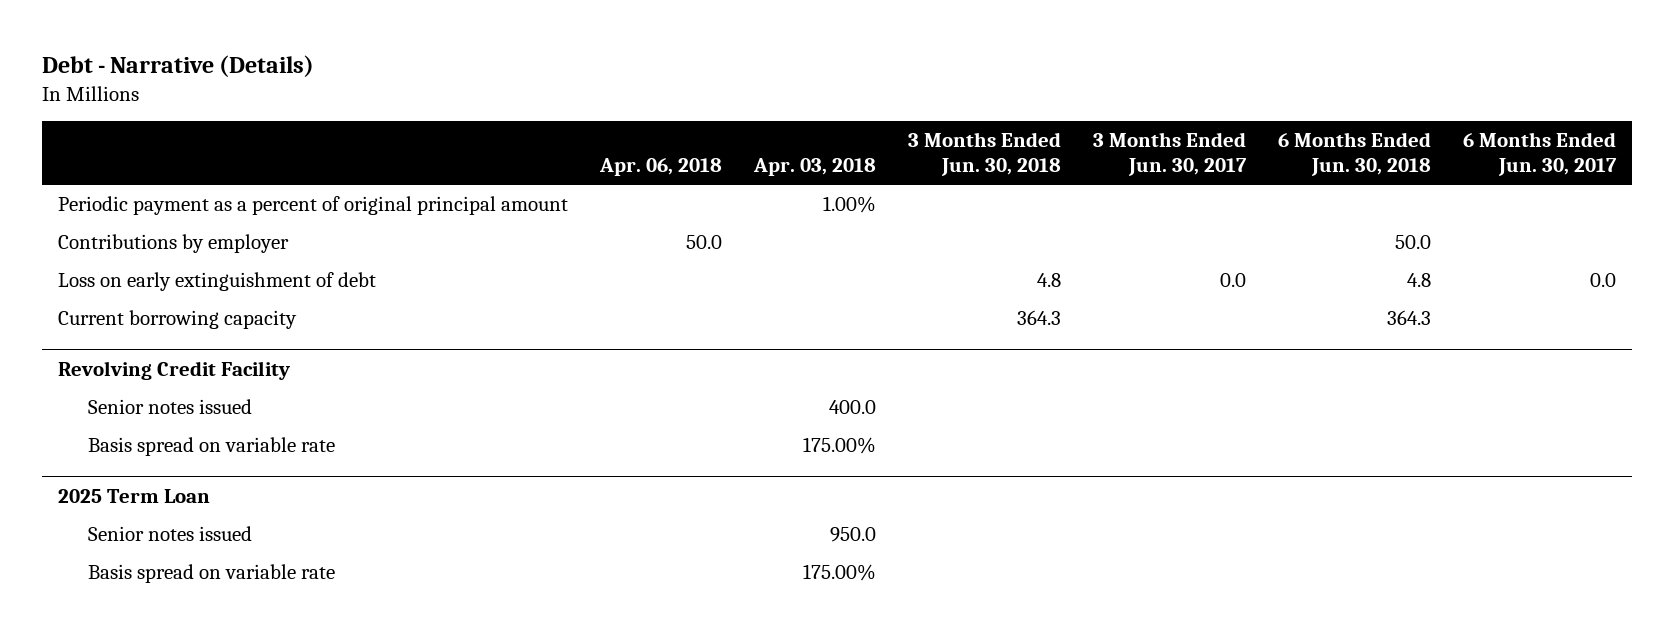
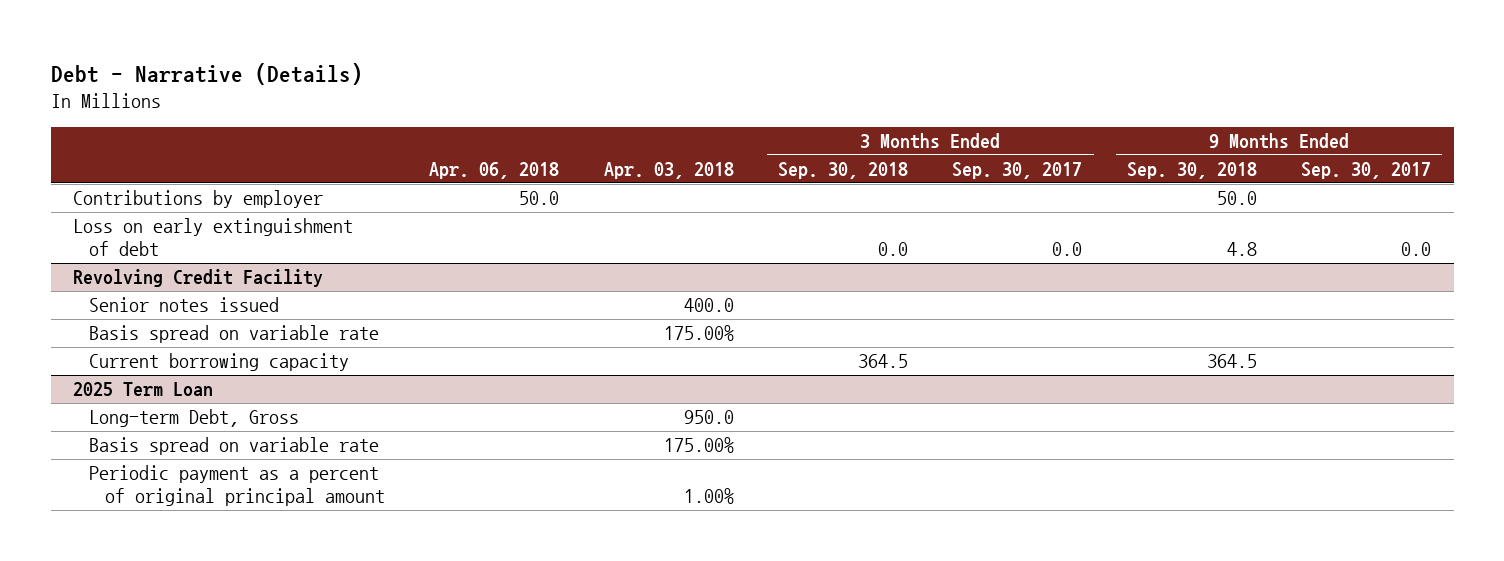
- | Apr. 06, 2018 | Apr. 03, 2018 | 3 Months Ended Jun. 30, 2018 | 3 Months Ended Jun. 30, 2017 | 6 Months Ended Jun. 30, 2018 | 6 Months Ended Jun. 30, 2017
+ | Apr. 06, 2018 | Apr. 03, 2018 | 3 Months Ended Sep. 30, 2018 | 3 Months Ended Sep. 30, 2017 | 9 Months Ended Sep. 30, 2018 | 9 Months Ended Sep. 30, 2017
- Periodic payment as a percent of original principal amount | | 1.00% | | | |
- Current borrowing capacity | | | 364.3 | | 364.3 |
@ Revolving Credit Facility
+ Current borrowing capacity | | | 364.5 | | 364.5 |
@ 2025 Term Loan
- Senior notes issued | | 950.0 | | | |
+ Long-term Debt, Gross | | 950.0 | | | |
+ Periodic payment as a percent of original principal amount | | 1.00% | | | |

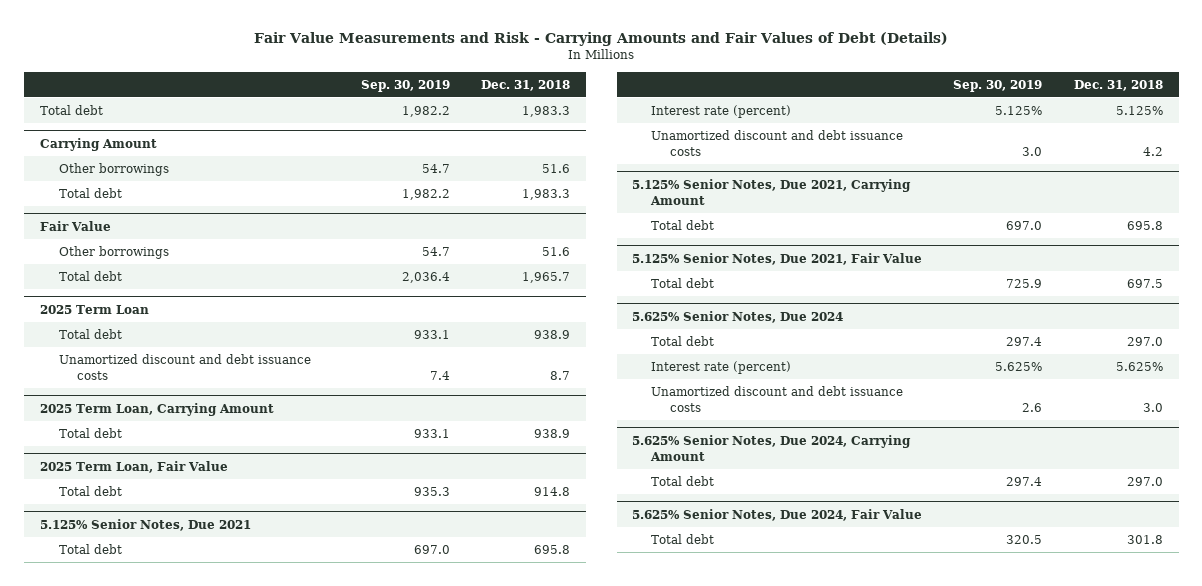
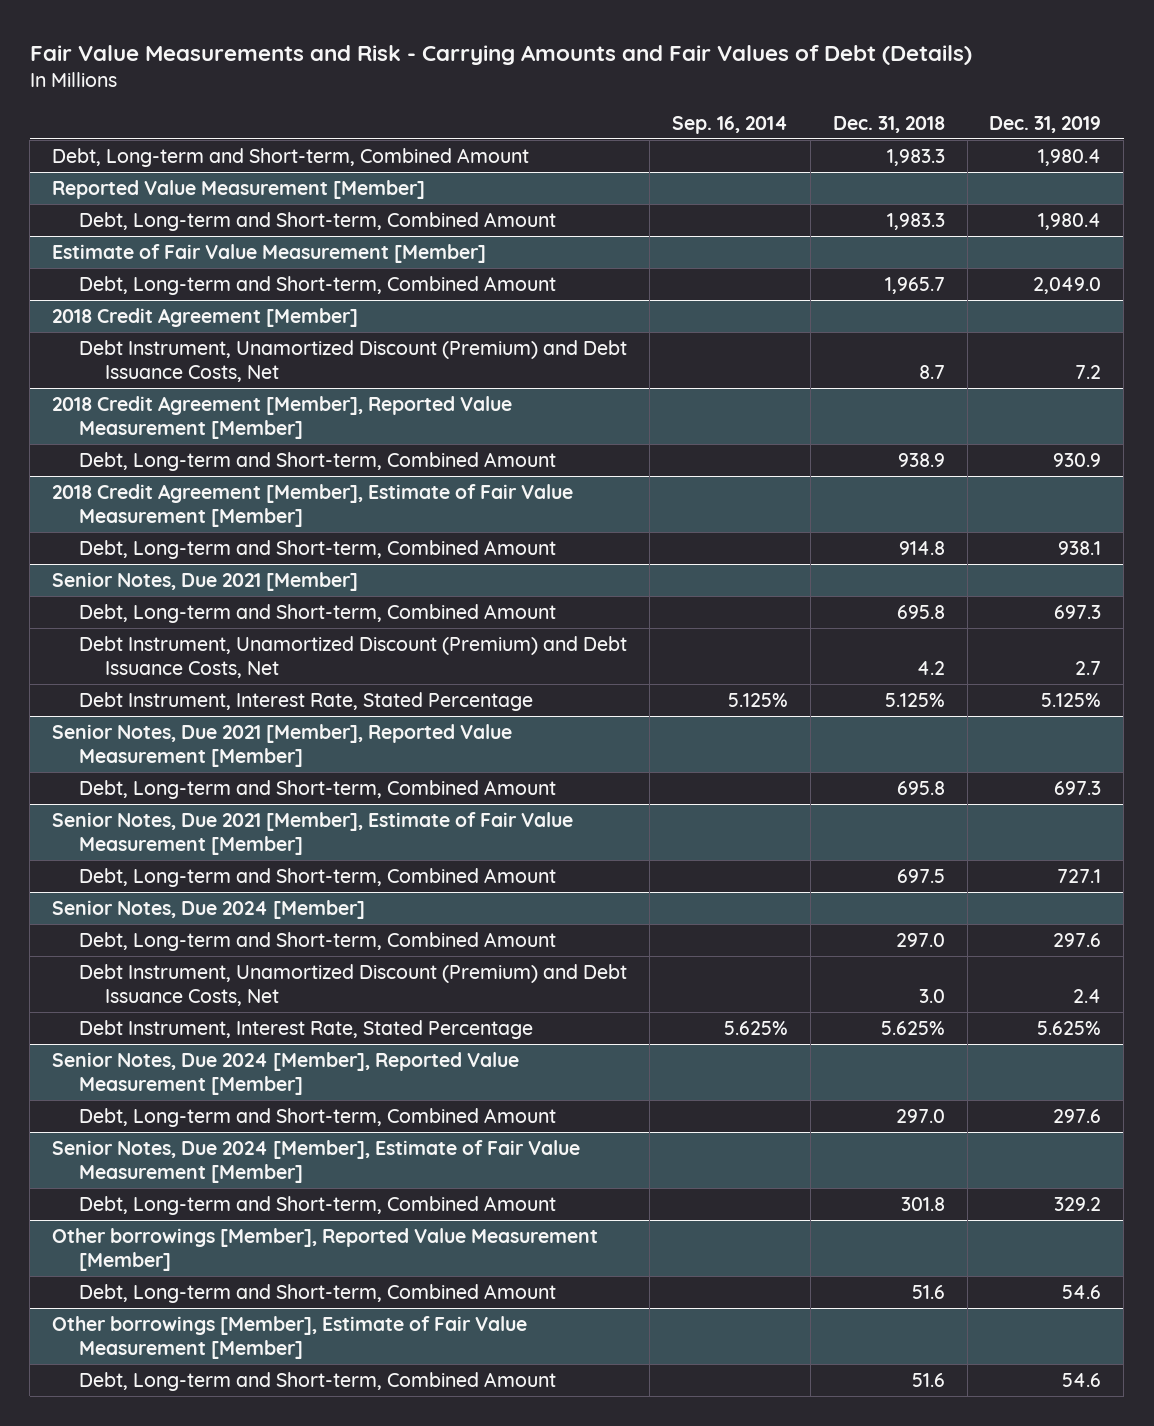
- | Sep. 30, 2019 | Dec. 31, 2018
+ | Sep. 16, 2014 | Dec. 31, 2018 | Dec. 31, 2019
- Total debt | 1,982.2 | 1,983.3
- Carrying Amount
- Other borrowings | 54.7 | 51.6
- Total debt | 1,982.2 | 1,983.3
- Fair Value
- Other borrowings | 54.7 | 51.6
- Total debt | 2,036.4 | 1,965.7
- 2025 Term Loan
- Total debt | 933.1 | 938.9
- Unamortized discount and debt issuance costs | 7.4 | 8.7
- 2025 Term Loan, Carrying Amount
- Total debt | 933.1 | 938.9
- 2025 Term Loan, Fair Value
- Total debt | 935.3 | 914.8
- 5.125% Senior Notes, Due 2021
- Total debt | 697.0 | 695.8
- Interest rate (percent) | 5.125% | 5.125%
- Unamortized discount and debt issuance costs | 3.0 | 4.2
- 5.125% Senior Notes, Due 2021, Carrying Amount
- Total debt | 697.0 | 695.8
- 5.125% Senior Notes, Due 2021, Fair Value
- Total debt | 725.9 | 697.5
- 5.625% Senior Notes, Due 2024
- Total debt | 297.4 | 297.0
- Interest rate (percent) | 5.625% | 5.625%
- Unamortized discount and debt issuance costs | 2.6 | 3.0
- 5.625% Senior Notes, Due 2024, Carrying Amount
- Total debt | 297.4 | 297.0
- 5.625% Senior Notes, Due 2024, Fair Value
- Total debt | 320.5 | 301.8
+ Debt, Long-term and Short-term, Combined Amount | | 1,983.3 | 1,980.4
+ Reported Value Measurement [Member]
+ Debt, Long-term and Short-term, Combined Amount | | 1,983.3 | 1,980.4
+ Estimate of Fair Value Measurement [Member]
+ Debt, Long-term and Short-term, Combined Amount | | 1,965.7 | 2,049.0
+ 2018 Credit Agreement [Member]
+ Debt Instrument, Unamortized Discount (Premium) and Debt Issuance Costs, Net | | 8.7 | 7.2
+ 2018 Credit Agreement [Member], Reported Value Measurement [Member]
+ Debt, Long-term and Short-term, Combined Amount | | 938.9 | 930.9
+ 2018 Credit Agreement [Member], Estimate of Fair Value Measurement [Member]
+ Debt, Long-term and Short-term, Combined Amount | | 914.8 | 938.1
+ Senior Notes, Due 2021 [Member]
+ Debt, Long-term and Short-term, Combined Amount | | 695.8 | 697.3
+ Debt Instrument, Unamortized Discount (Premium) and Debt Issuance Costs, Net | | 4.2 | 2.7
+ Debt Instrument, Interest Rate, Stated Percentage | 5.125% | 5.125% | 5.125%
+ Senior Notes, Due 2021 [Member], Reported Value Measurement [Member]
+ Debt, Long-term and Short-term, Combined Amount | | 695.8 | 697.3
+ Senior Notes, Due 2021 [Member], Estimate of Fair Value Measurement [Member]
+ Debt, Long-term and Short-term, Combined Amount | | 697.5 | 727.1
+ Senior Notes, Due 2024 [Member]
+ Debt, Long-term and Short-term, Combined Amount | | 297.0 | 297.6
+ Debt Instrument, Unamortized Discount (Premium) and Debt Issuance Costs, Net | | 3.0 | 2.4
+ Debt Instrument, Interest Rate, Stated Percentage | 5.625% | 5.625% | 5.625%
+ Senior Notes, Due 2024 [Member], Reported Value Measurement [Member]
+ Debt, Long-term and Short-term, Combined Amount | | 297.0 | 297.6
+ Senior Notes, Due 2024 [Member], Estimate of Fair Value Measurement [Member]
+ Debt, Long-term and Short-term, Combined Amount | | 301.8 | 329.2
+ Other borrowings [Member], Reported Value Measurement [Member]
+ Debt, Long-term and Short-term, Combined Amount | | 51.6 | 54.6
+ Other borrowings [Member], Estimate of Fair Value Measurement [Member]
+ Debt, Long-term and Short-term, Combined Amount | | 51.6 | 54.6

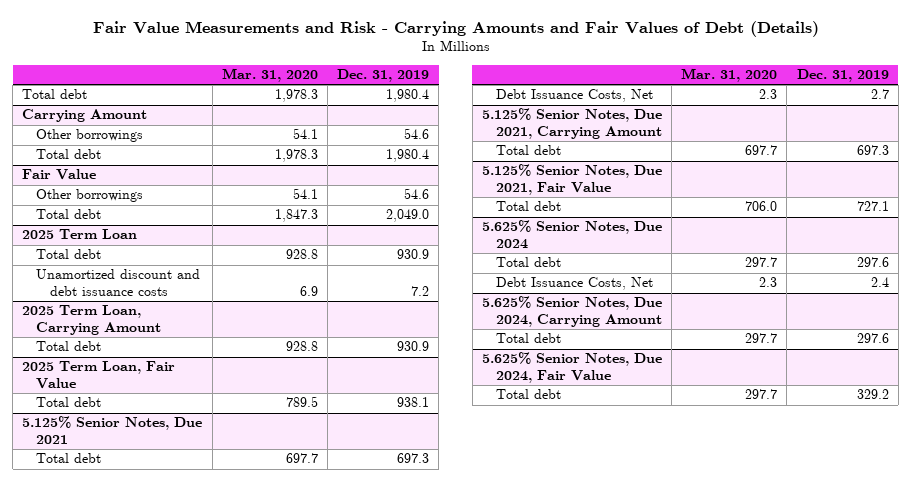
- | Sep. 16, 2014 | Dec. 31, 2018 | Dec. 31, 2019
+ | Mar. 31, 2020 | Dec. 31, 2019
- Debt, Long-term and Short-term, Combined Amount | | 1,983.3 | 1,980.4
- Reported Value Measurement [Member]
- Debt, Long-term and Short-term, Combined Amount | | 1,983.3 | 1,980.4
- Estimate of Fair Value Measurement [Member]
- Debt, Long-term and Short-term, Combined Amount | | 1,965.7 | 2,049.0
- 2018 Credit Agreement [Member]
- Debt Instrument, Unamortized Discount (Premium) and Debt Issuance Costs, Net | | 8.7 | 7.2
- 2018 Credit Agreement [Member], Reported Value Measurement [Member]
- Debt, Long-term and Short-term, Combined Amount | | 938.9 | 930.9
- 2018 Credit Agreement [Member], Estimate of Fair Value Measurement [Member]
- Debt, Long-term and Short-term, Combined Amount | | 914.8 | 938.1
- Senior Notes, Due 2021 [Member]
- Debt, Long-term and Short-term, Combined Amount | | 695.8 | 697.3
- Debt Instrument, Unamortized Discount (Premium) and Debt Issuance Costs, Net | | 4.2 | 2.7
- Debt Instrument, Interest Rate, Stated Percentage | 5.125% | 5.125% | 5.125%
- Senior Notes, Due 2021 [Member], Reported Value Measurement [Member]
- Debt, Long-term and Short-term, Combined Amount | | 695.8 | 697.3
- Senior Notes, Due 2021 [Member], Estimate of Fair Value Measurement [Member]
- Debt, Long-term and Short-term, Combined Amount | | 697.5 | 727.1
- Senior Notes, Due 2024 [Member]
- Debt, Long-term and Short-term, Combined Amount | | 297.0 | 297.6
- Debt Instrument, Unamortized Discount (Premium) and Debt Issuance Costs, Net | | 3.0 | 2.4
- Debt Instrument, Interest Rate, Stated Percentage | 5.625% | 5.625% | 5.625%
- Senior Notes, Due 2024 [Member], Reported Value Measurement [Member]
- Debt, Long-term and Short-term, Combined Amount | | 297.0 | 297.6
- Senior Notes, Due 2024 [Member], Estimate of Fair Value Measurement [Member]
- Debt, Long-term and Short-term, Combined Amount | | 301.8 | 329.2
- Other borrowings [Member], Reported Value Measurement [Member]
- Debt, Long-term and Short-term, Combined Amount | | 51.6 | 54.6
- Other borrowings [Member], Estimate of Fair Value Measurement [Member]
- Debt, Long-term and Short-term, Combined Amount | | 51.6 | 54.6
+ Total debt | 1,978.3 | 1,980.4
+ Carrying Amount
+ Other borrowings | 54.1 | 54.6
+ Total debt | 1,978.3 | 1,980.4
+ Fair Value
+ Other borrowings | 54.1 | 54.6
+ Total debt | 1,847.3 | 2,049.0
+ 2025 Term Loan
+ Total debt | 928.8 | 930.9
+ Unamortized discount and debt issuance costs | 6.9 | 7.2
+ 2025 Term Loan, Carrying Amount
+ Total debt | 928.8 | 930.9
+ 2025 Term Loan, Fair Value
+ Total debt | 789.5 | 938.1
+ 5.125% Senior Notes, Due 2021
+ Total debt | 697.7 | 697.3
+ Debt Issuance Costs, Net | 2.3 | 2.7
+ 5.125% Senior Notes, Due 2021, Carrying Amount
+ Total debt | 697.7 | 697.3
+ 5.125% Senior Notes, Due 2021, Fair Value
+ Total debt | 706.0 | 727.1
+ 5.625% Senior Notes, Due 2024
+ Total debt | 297.7 | 297.6
+ Debt Issuance Costs, Net | 2.3 | 2.4
+ 5.625% Senior Notes, Due 2024, Carrying Amount
+ Total debt | 297.7 | 297.6
+ 5.625% Senior Notes, Due 2024, Fair Value
+ Total debt | 297.7 | 329.2

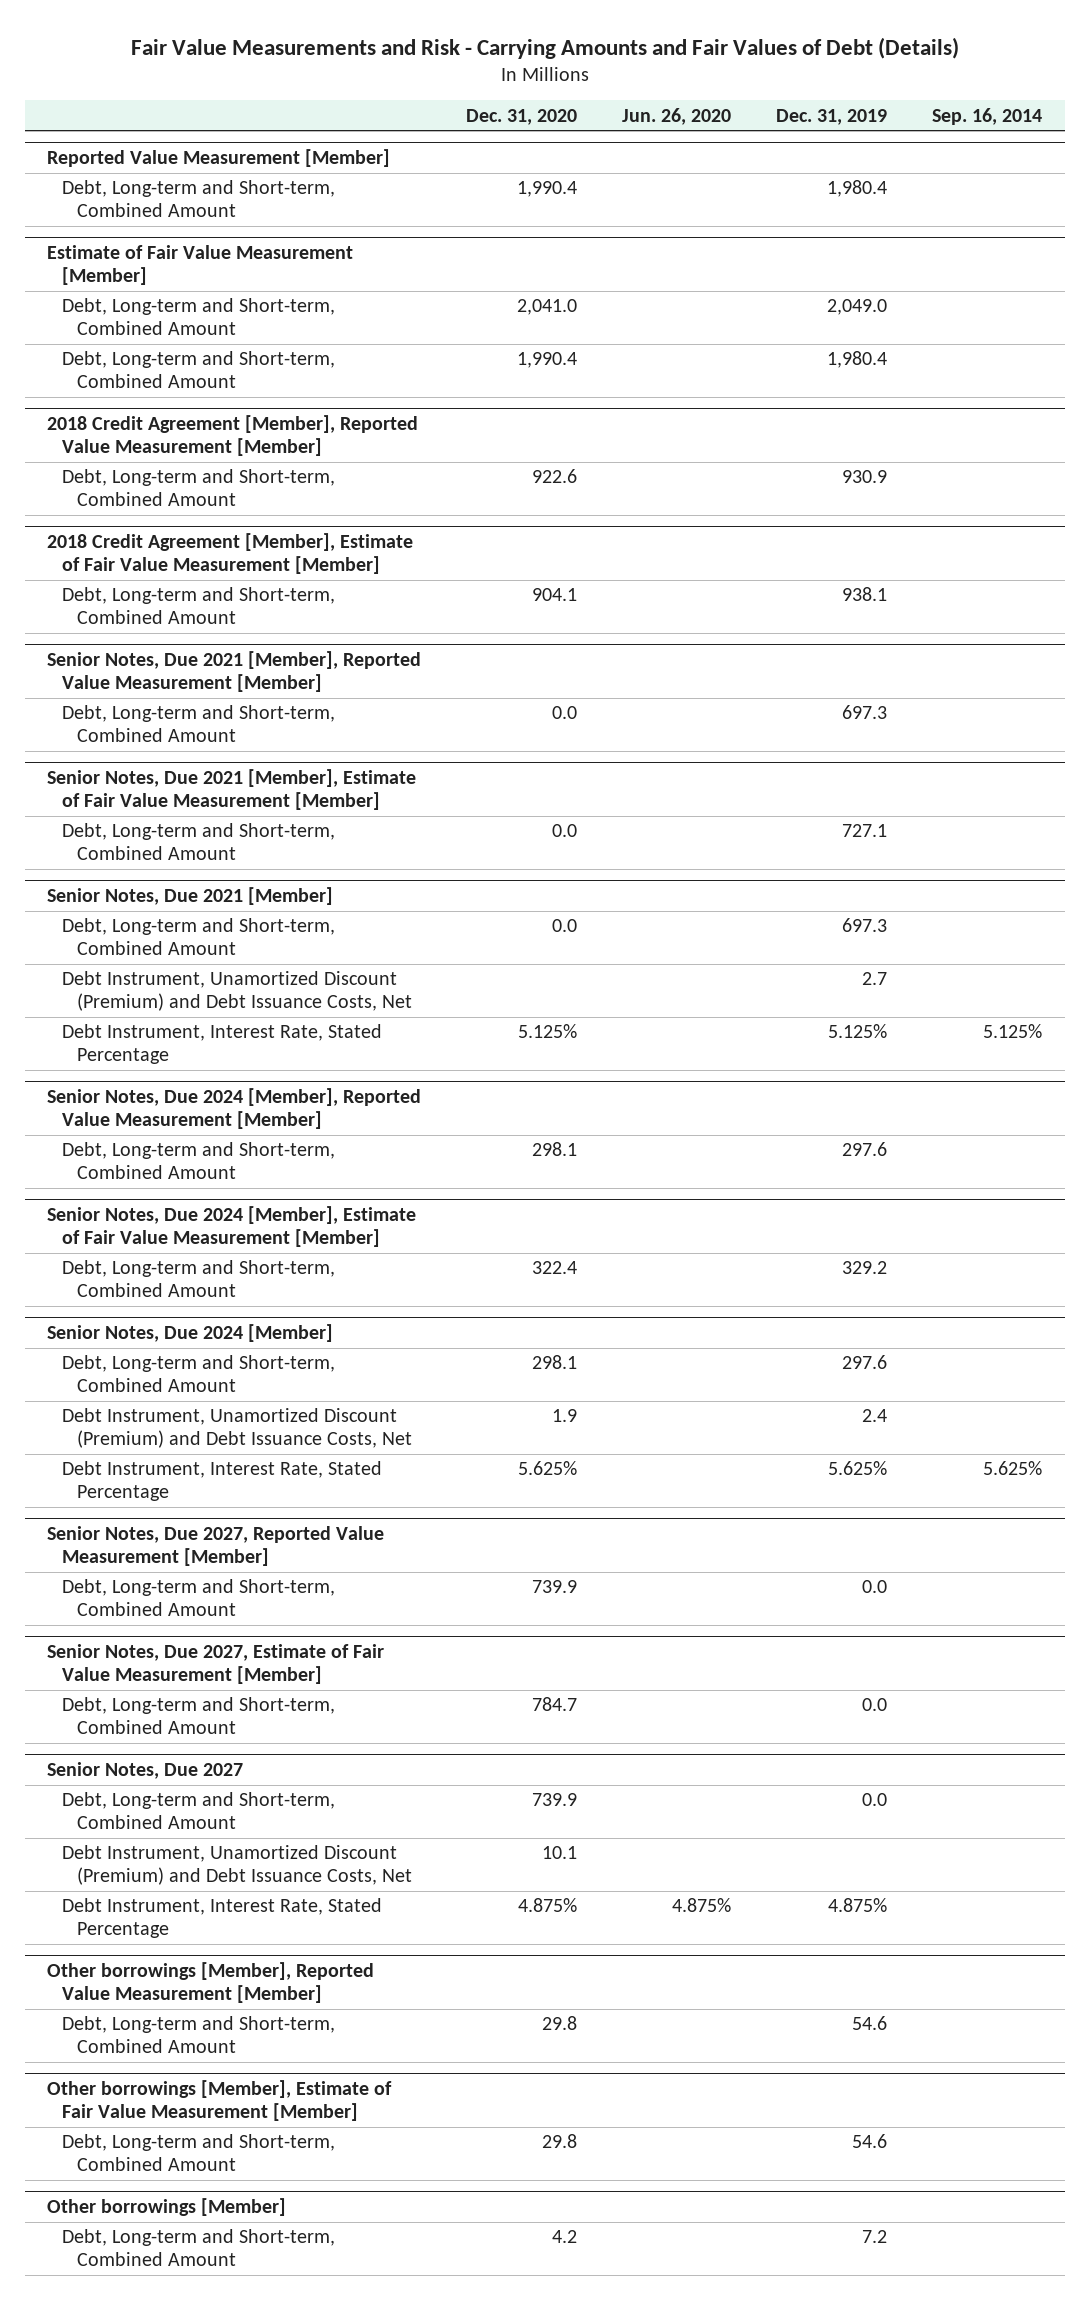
- | Mar. 31, 2020 | Dec. 31, 2019
+ | Dec. 31, 2020 | Jun. 26, 2020 | Dec. 31, 2019 | Sep. 16, 2014
- Total debt | 1,978.3 | 1,980.4
- Carrying Amount
- Other borrowings | 54.1 | 54.6
- Total debt | 1,978.3 | 1,980.4
- Fair Value
- Other borrowings | 54.1 | 54.6
- Total debt | 1,847.3 | 2,049.0
- 2025 Term Loan
- Total debt | 928.8 | 930.9
- Unamortized discount and debt issuance costs | 6.9 | 7.2
- 2025 Term Loan, Carrying Amount
- Total debt | 928.8 | 930.9
- 2025 Term Loan, Fair Value
- Total debt | 789.5 | 938.1
- 5.125% Senior Notes, Due 2021
- Total debt | 697.7 | 697.3
- Debt Issuance Costs, Net | 2.3 | 2.7
- 5.125% Senior Notes, Due 2021, Carrying Amount
- Total debt | 697.7 | 697.3
- 5.125% Senior Notes, Due 2021, Fair Value
- Total debt | 706.0 | 727.1
- 5.625% Senior Notes, Due 2024
- Total debt | 297.7 | 297.6
- Debt Issuance Costs, Net | 2.3 | 2.4
- 5.625% Senior Notes, Due 2024, Carrying Amount
- Total debt | 297.7 | 297.6
- 5.625% Senior Notes, Due 2024, Fair Value
- Total debt | 297.7 | 329.2
+ Reported Value Measurement [Member]
+ Debt, Long-term and Short-term, Combined Amount | 1,990.4 | | 1,980.4 |
+ Estimate of Fair Value Measurement [Member]
+ Debt, Long-term and Short-term, Combined Amount | 2,041.0 | | 2,049.0 |
+ Debt, Long-term and Short-term, Combined Amount | 1,990.4 | | 1,980.4 |
+ 2018 Credit Agreement [Member], Reported Value Measurement [Member]
+ Debt, Long-term and Short-term, Combined Amount | 922.6 | | 930.9 |
+ 2018 Credit Agreement [Member], Estimate of Fair Value Measurement [Member]
+ Debt, Long-term and Short-term, Combined Amount | 904.1 | | 938.1 |
+ Senior Notes, Due 2021 [Member], Reported Value Measurement [Member]
+ Debt, Long-term and Short-term, Combined Amount | 0.0 | | 697.3 |
+ Senior Notes, Due 2021 [Member], Estimate of Fair Value Measurement [Member]
+ Debt, Long-term and Short-term, Combined Amount | 0.0 | | 727.1 |
+ Senior Notes, Due 2021 [Member]
+ Debt, Long-term and Short-term, Combined Amount | 0.0 | | 697.3 |
+ Debt Instrument, Unamortized Discount (Premium) and Debt Issuance Costs, Net | | | 2.7 |
+ Debt Instrument, Interest Rate, Stated Percentage | 5.125% | | 5.125% | 5.125%
+ Senior Notes, Due 2024 [Member], Reported Value Measurement [Member]
+ Debt, Long-term and Short-term, Combined Amount | 298.1 | | 297.6 |
+ Senior Notes, Due 2024 [Member], Estimate of Fair Value Measurement [Member]
+ Debt, Long-term and Short-term, Combined Amount | 322.4 | | 329.2 |
+ Senior Notes, Due 2024 [Member]
+ Debt, Long-term and Short-term, Combined Amount | 298.1 | | 297.6 |
+ Debt Instrument, Unamortized Discount (Premium) and Debt Issuance Costs, Net | 1.9 | | 2.4 |
+ Debt Instrument, Interest Rate, Stated Percentage | 5.625% | | 5.625% | 5.625%
+ Senior Notes, Due 2027, Reported Value Measurement [Member]
+ Debt, Long-term and Short-term, Combined Amount | 739.9 | | 0.0 |
+ Senior Notes, Due 2027, Estimate of Fair Value Measurement [Member]
+ Debt, Long-term and Short-term, Combined Amount | 784.7 | | 0.0 |
+ Senior Notes, Due 2027
+ Debt, Long-term and Short-term, Combined Amount | 739.9 | | 0.0 |
+ Debt Instrument, Unamortized Discount (Premium) and Debt Issuance Costs, Net | 10.1 | | |
+ Debt Instrument, Interest Rate, Stated Percentage | 4.875% | 4.875% | 4.875% |
+ Other borrowings [Member], Reported Value Measurement [Member]
+ Debt, Long-term and Short-term, Combined Amount | 29.8 | | 54.6 |
+ Other borrowings [Member], Estimate of Fair Value Measurement [Member]
+ Debt, Long-term and Short-term, Combined Amount | 29.8 | | 54.6 |
+ Other borrowings [Member]
+ Debt, Long-term and Short-term, Combined Amount | 4.2 | | 7.2 |

